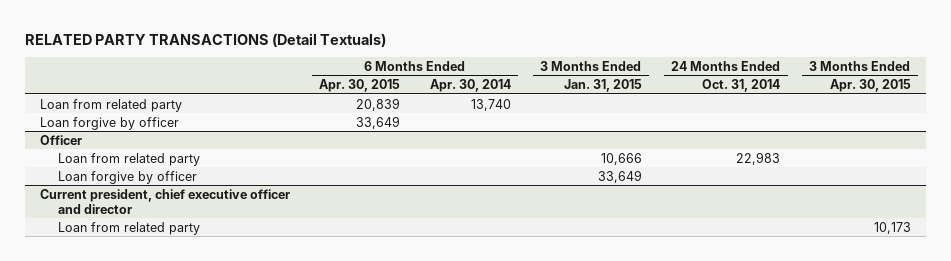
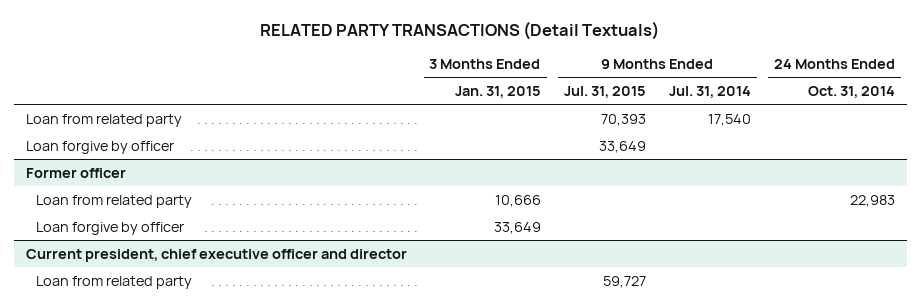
- | 6 Months Ended Apr. 30, 2015 | 6 Months Ended Apr. 30, 2014 | 3 Months Ended Jan. 31, 2015 | 24 Months Ended Oct. 31, 2014 | 3 Months Ended Apr. 30, 2015
+ | 3 Months Ended Jan. 31, 2015 | 9 Months Ended Jul. 31, 2015 | 9 Months Ended Jul. 31, 2014 | 24 Months Ended Oct. 31, 2014
- Officer
+ Former officer

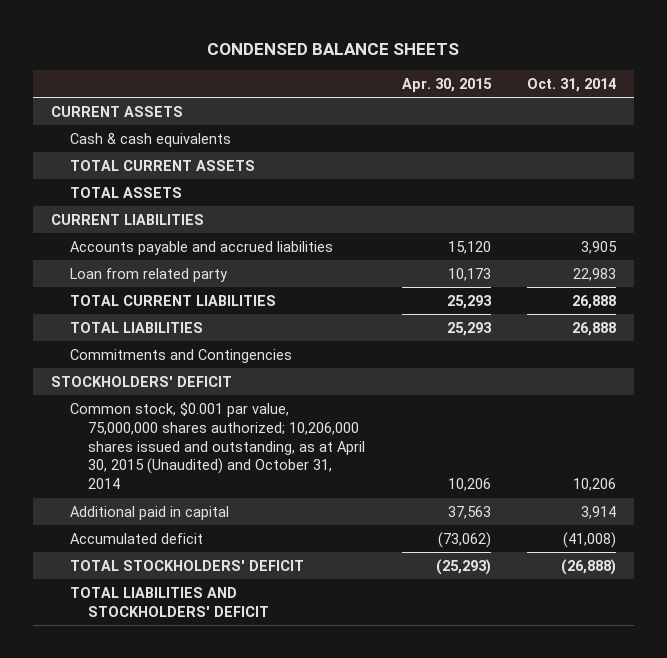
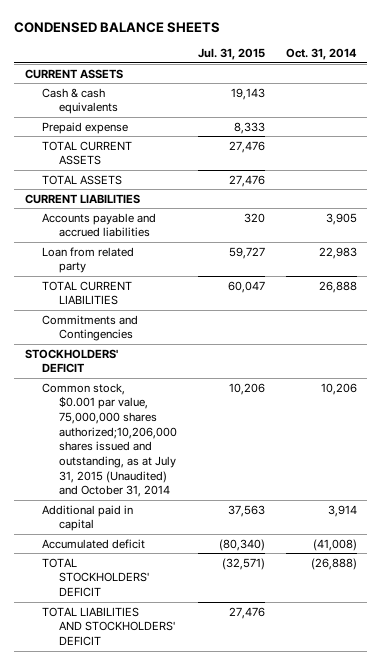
- | Apr. 30, 2015 | Oct. 31, 2014
+ | Jul. 31, 2015 | Oct. 31, 2014
+ Prepaid expense | 8,333 |
- TOTAL LIABILITIES | 25,293 | 26,888
- Common stock, $0.001 par value, 75,000,000 shares authorized; 10,206,000 shares issued and outstanding, as at April 30, 2015 (Unaudited) and October 31, 2014 | 10,206 | 10,206
+ Common stock, $0.001 par value, 75,000,000 shares authorized;10,206,000 shares issued and outstanding, as at July 31, 2015 (Unaudited) and October 31, 2014 | 10,206 | 10,206

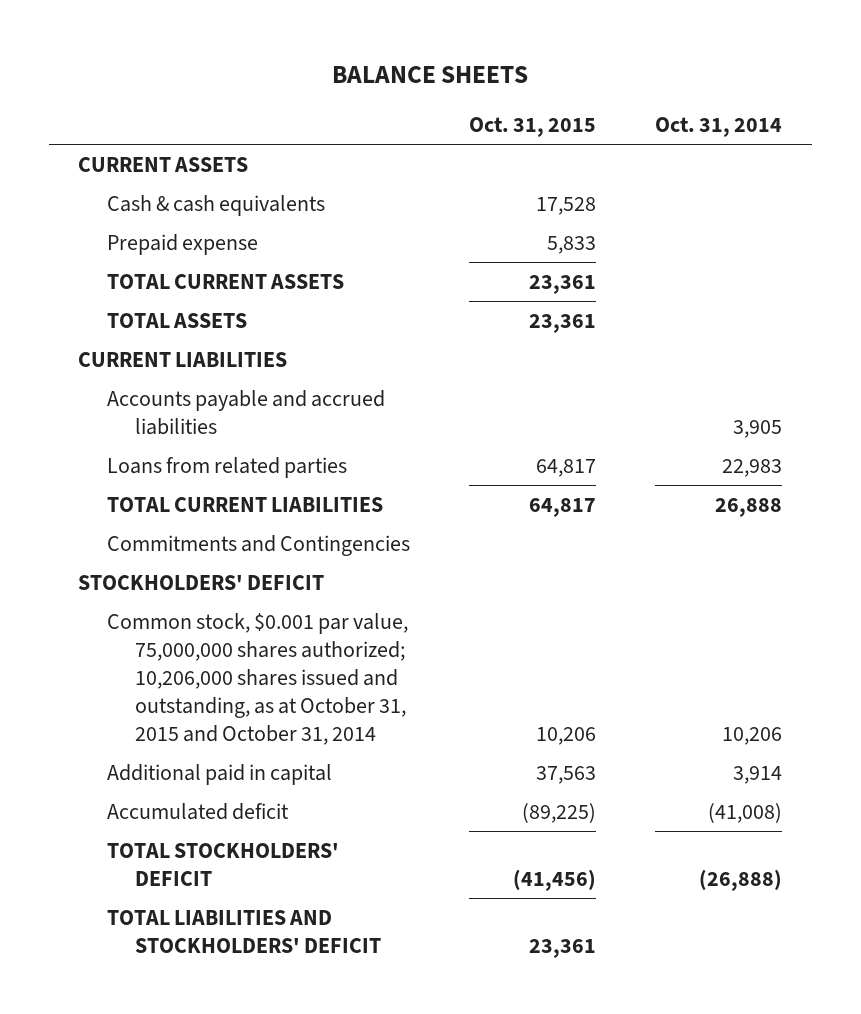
- CONDENSED BALANCE SHEETS
+ BALANCE SHEETS
- | Jul. 31, 2015 | Oct. 31, 2014
+ | Oct. 31, 2015 | Oct. 31, 2014
- Loan from related party | 59,727 | 22,983
+ Loans from related parties | 64,817 | 22,983
- Common stock, $0.001 par value, 75,000,000 shares authorized;10,206,000 shares issued and outstanding, as at July 31, 2015 (Unaudited) and October 31, 2014 | 10,206 | 10,206
+ Common stock, $0.001 par value, 75,000,000 shares authorized; 10,206,000 shares issued and outstanding, as at October 31, 2015 and October 31, 2014 | 10,206 | 10,206

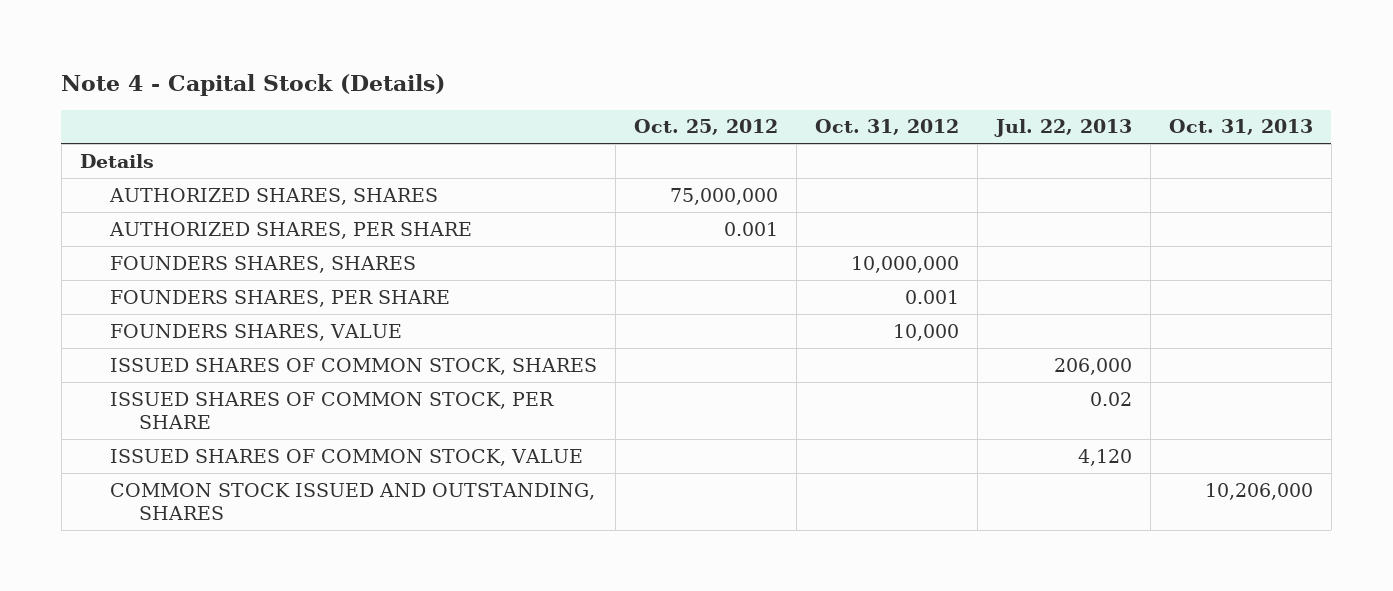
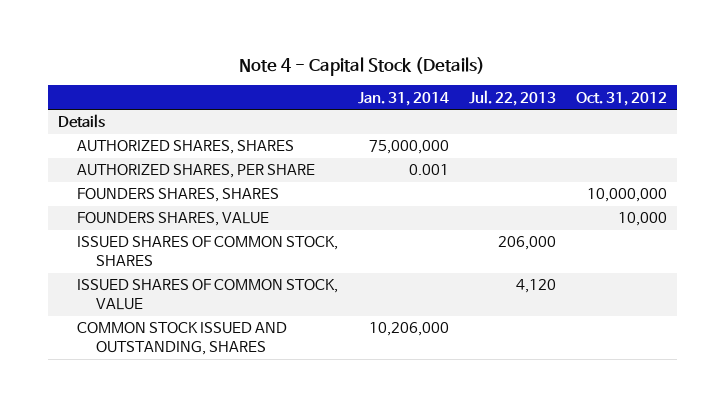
- | Oct. 25, 2012 | Oct. 31, 2012 | Jul. 22, 2013 | Oct. 31, 2013
+ | Jan. 31, 2014 | Jul. 22, 2013 | Oct. 31, 2012
- FOUNDERS SHARES, PER SHARE | | 0.001 | |
- ISSUED SHARES OF COMMON STOCK, PER SHARE | | | 0.02 |

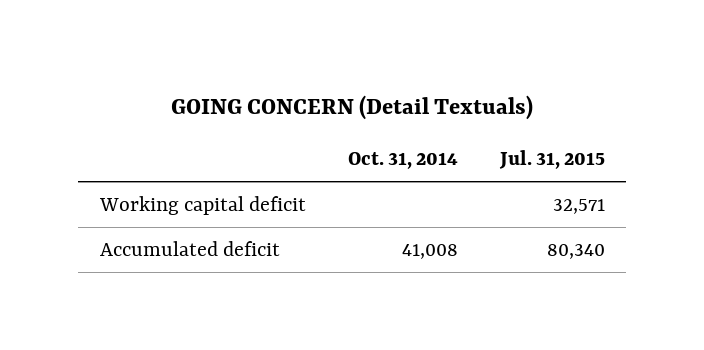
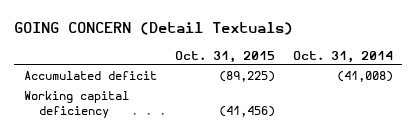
- | Oct. 31, 2014 | Jul. 31, 2015
+ | Oct. 31, 2015 | Oct. 31, 2014
- Working capital deficit | | 32,571
- Accumulated deficit | 41,008 | 80,340
+ Accumulated deficit | (89,225) | (41,008)
+ Working capital deficiency | (41,456) |

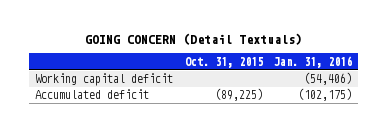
- | Oct. 31, 2015 | Oct. 31, 2014
+ | Oct. 31, 2015 | Jan. 31, 2016
+ Working capital deficit | | (54,406)
- Working capital deficiency | (41,456) |

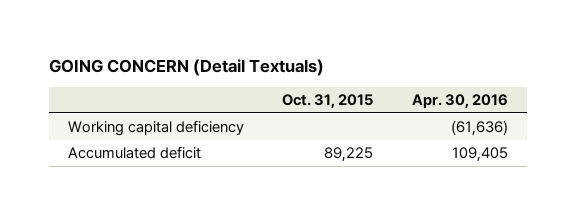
- | Oct. 31, 2015 | Jan. 31, 2016
+ | Oct. 31, 2015 | Apr. 30, 2016
- Working capital deficit | | (54,406)
- Accumulated deficit | (89,225) | (102,175)
+ Working capital deficiency | | (61,636)
+ Accumulated deficit | 89,225 | 109,405

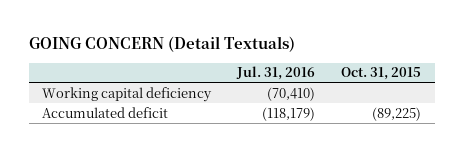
- | Oct. 31, 2015 | Apr. 30, 2016
+ | Jul. 31, 2016 | Oct. 31, 2015
- Accumulated deficit | 89,225 | 109,405
+ Accumulated deficit | (118,179) | (89,225)

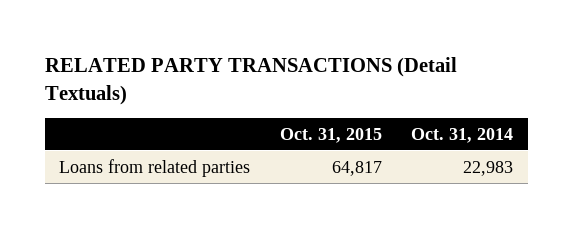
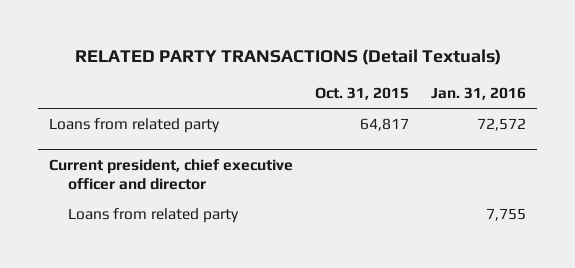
- | Oct. 31, 2015 | Oct. 31, 2014
+ | Oct. 31, 2015 | Jan. 31, 2016
- Loans from related parties | 64,817 | 22,983
+ Loans from related party | 64,817 | 72,572
+ Current president, chief executive officer and director
+ Loans from related party | | 7,755

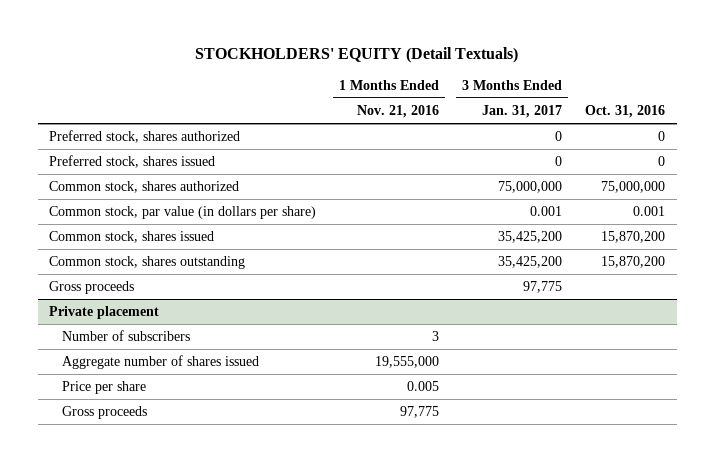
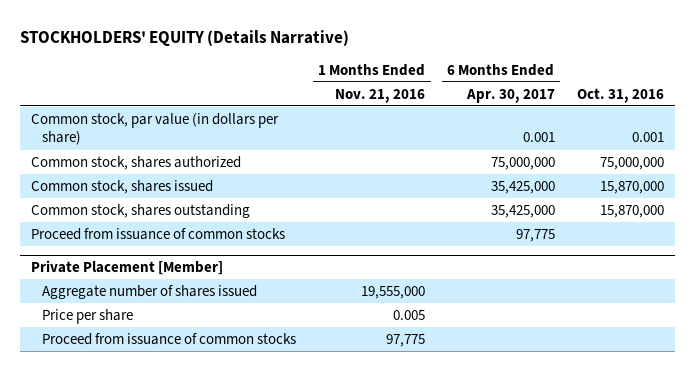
- STOCKHOLDERS' EQUITY (Detail Textuals)
+ STOCKHOLDERS' EQUITY (Details Narrative)
- | 1 Months Ended Nov. 21, 2016 | 3 Months Ended Jan. 31, 2017 | Oct. 31, 2016
+ | 1 Months Ended Nov. 21, 2016 | 6 Months Ended Apr. 30, 2017 | Oct. 31, 2016
- Preferred stock, shares authorized | | 0 | 0
- Preferred stock, shares issued | | 0 | 0
- Common stock, shares issued | | 35,425,200 | 15,870,200
- Common stock, shares outstanding | | 35,425,200 | 15,870,200
- Gross proceeds | | 97,775 |
- Private placement
- Number of subscribers | 3 | |
moved down: Common stock, shares authorized | | 75,000,000 | 75,000,000
+ Common stock, shares issued | | 35,425,000 | 15,870,000
+ Common stock, shares outstanding | | 35,425,000 | 15,870,000
+ Proceed from issuance of common stocks | | 97,775 |
+ Private Placement [Member]
- Gross proceeds | 97,775 | |
+ Proceed from issuance of common stocks | 97,775 | |

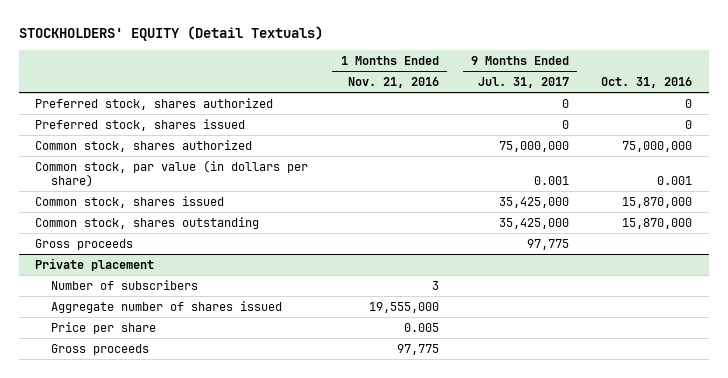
- STOCKHOLDERS' EQUITY (Details Narrative)
+ STOCKHOLDERS' EQUITY (Detail Textuals)
- | 1 Months Ended Nov. 21, 2016 | 6 Months Ended Apr. 30, 2017 | Oct. 31, 2016
+ | 1 Months Ended Nov. 21, 2016 | 9 Months Ended Jul. 31, 2017 | Oct. 31, 2016
+ Preferred stock, shares authorized | | 0 | 0
+ Preferred stock, shares issued | | 0 | 0
moved down: Common stock, par value (in dollars per share) | | 0.001 | 0.001
- Proceed from issuance of common stocks | | 97,775 |
- Private Placement [Member]
+ Gross proceeds | | 97,775 |
+ Private placement
+ Number of subscribers | 3 | |
- Proceed from issuance of common stocks | 97,775 | |
+ Gross proceeds | 97,775 | |

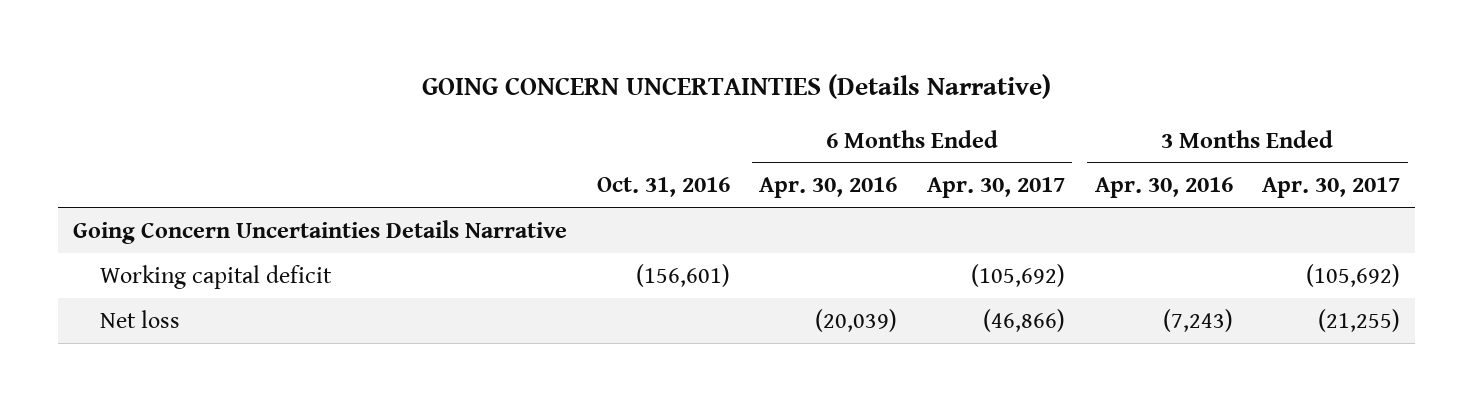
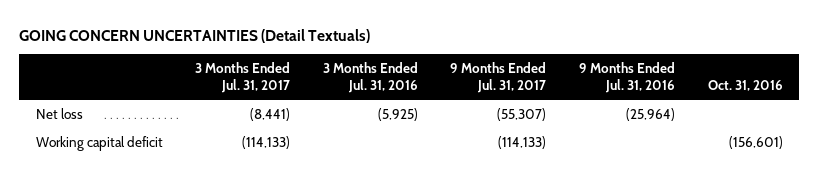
- GOING CONCERN UNCERTAINTIES (Details Narrative)
+ GOING CONCERN UNCERTAINTIES (Detail Textuals)
- | Oct. 31, 2016 | 6 Months Ended Apr. 30, 2016 | 6 Months Ended Apr. 30, 2017 | 3 Months Ended Apr. 30, 2016 | 3 Months Ended Apr. 30, 2017
+ | 3 Months Ended Jul. 31, 2017 | 3 Months Ended Jul. 31, 2016 | 9 Months Ended Jul. 31, 2017 | 9 Months Ended Jul. 31, 2016 | Oct. 31, 2016
- Going Concern Uncertainties Details Narrative
moved down: Working capital deficit | (114,133) | | (114,133) | | (156,601)

